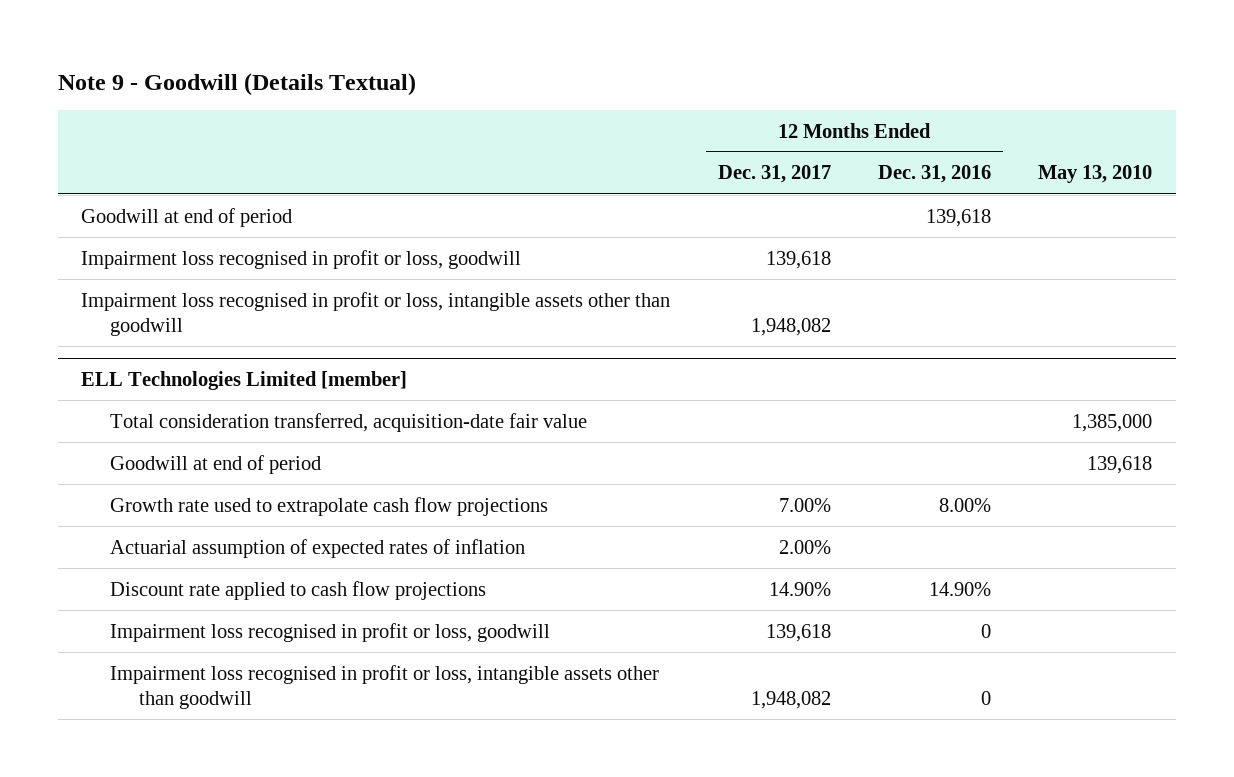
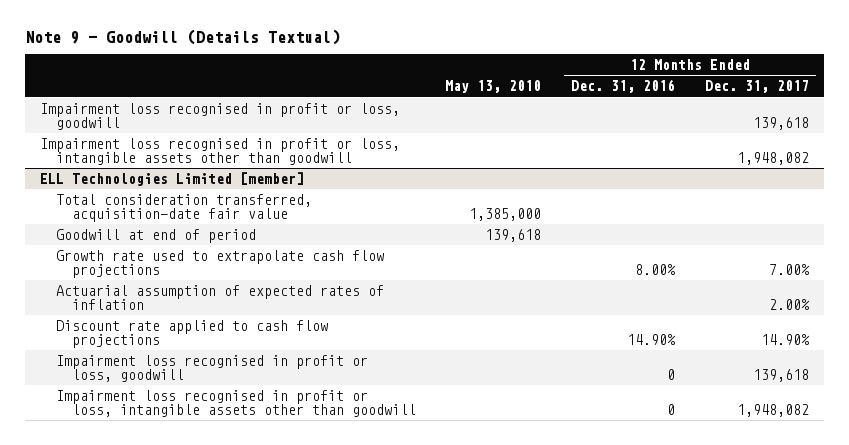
- | 12 Months Ended Dec. 31, 2017 | 12 Months Ended Dec. 31, 2016 | May 13, 2010
+ | May 13, 2010 | 12 Months Ended Dec. 31, 2016 | 12 Months Ended Dec. 31, 2017
- Goodwill at end of period | | 139,618 |

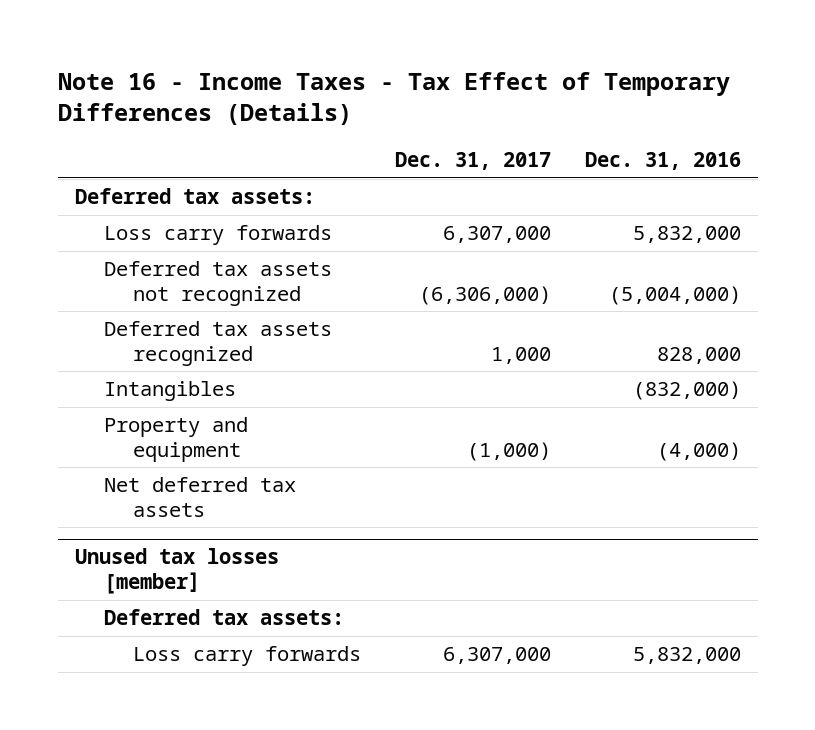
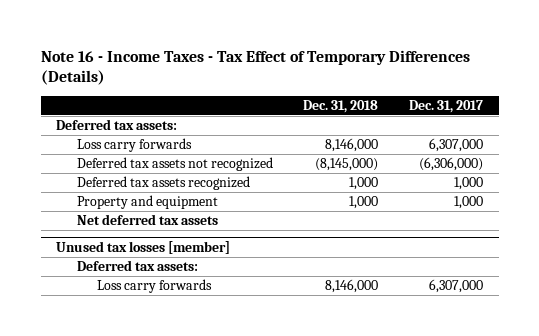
- | Dec. 31, 2017 | Dec. 31, 2016
+ | Dec. 31, 2018 | Dec. 31, 2017
- Intangibles | | (832,000)
- Property and equipment | (1,000) | (4,000)
+ Property and equipment | 1,000 | 1,000

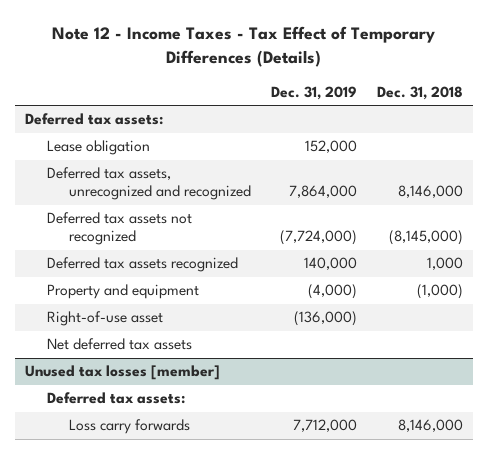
- Note 16 - Income Taxes - Tax Effect of Temporary Differences (Details)
+ Note 12 - Income Taxes - Tax Effect of Temporary Differences (Details)
- | Dec. 31, 2018 | Dec. 31, 2017
+ | Dec. 31, 2019 | Dec. 31, 2018
- Loss carry forwards | 8,146,000 | 6,307,000
+ Lease obligation | 152,000 |
+ Deferred tax assets, unrecognized and recognized | 7,864,000 | 8,146,000
- Property and equipment | 1,000 | 1,000
+ Property and equipment | (4,000) | (1,000)
+ Right-of-use asset | (136,000) |

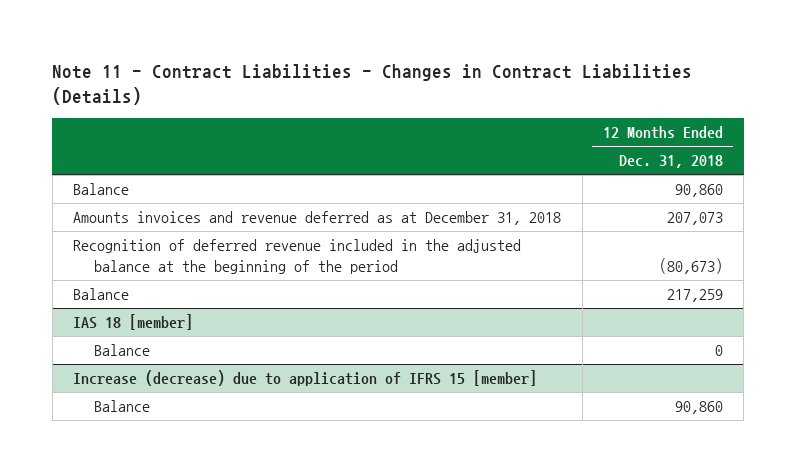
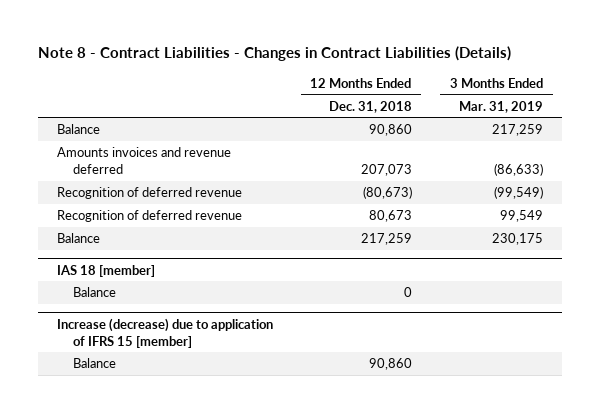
- Note 11 - Contract Liabilities - Changes in Contract Liabilities (Details)
+ Note 8 - Contract Liabilities - Changes in Contract Liabilities (Details)
- | 12 Months Ended Dec. 31, 2018
+ | 12 Months Ended Dec. 31, 2018 | 3 Months Ended Mar. 31, 2019
- Amounts invoices and revenue deferred as at December 31, 2018 | 207,073
- Recognition of deferred revenue included in the adjusted balance at the beginning of the period | (80,673)
+ Amounts invoices and revenue deferred | 207,073 | (86,633)
+ Recognition of deferred revenue | (80,673) | (99,549)
+ Recognition of deferred revenue | 80,673 | 99,549

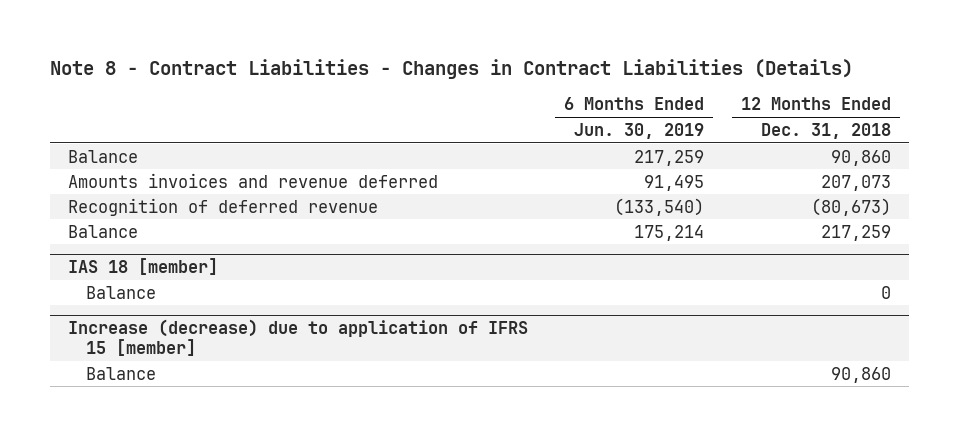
- | 12 Months Ended Dec. 31, 2018 | 3 Months Ended Mar. 31, 2019
+ | 6 Months Ended Jun. 30, 2019 | 12 Months Ended Dec. 31, 2018
- Recognition of deferred revenue | 80,673 | 99,549

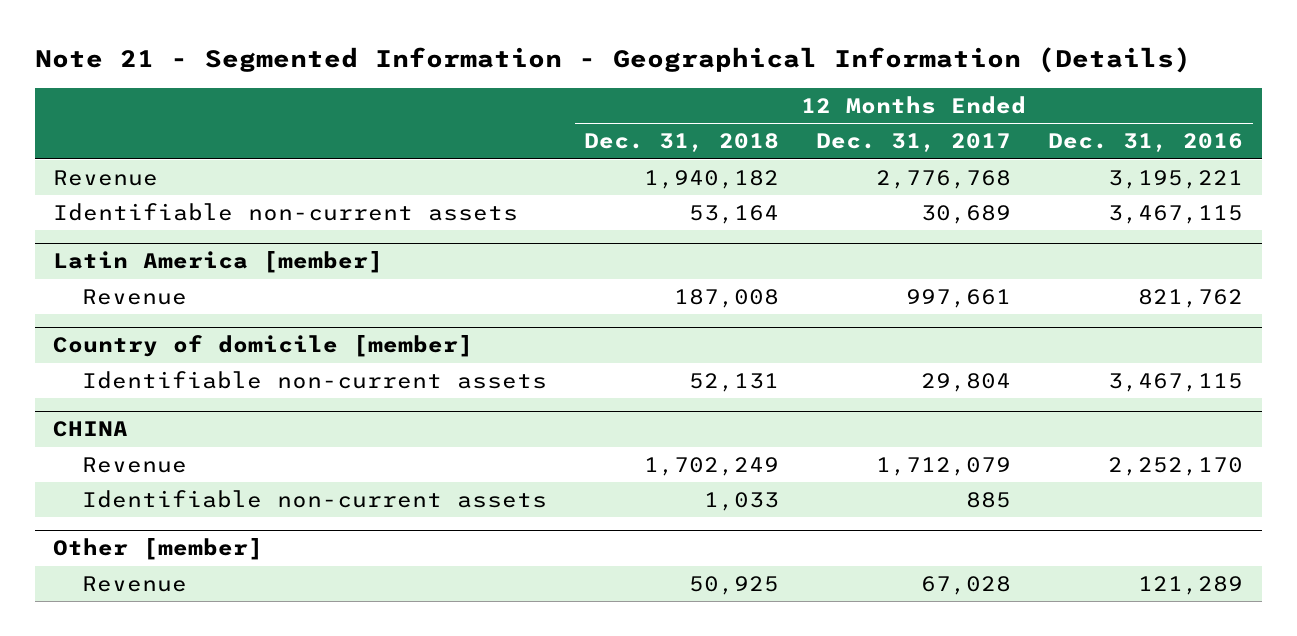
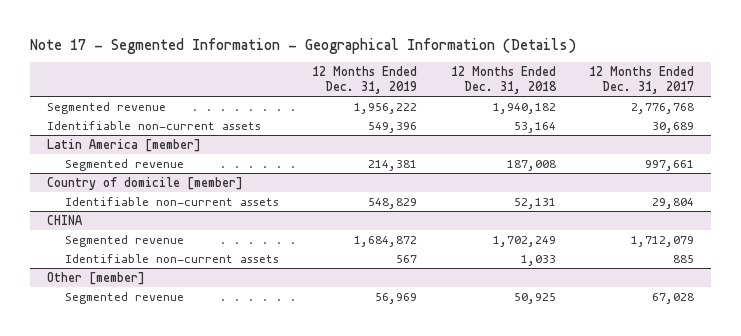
- Note 21 - Segmented Information - Geographical Information (Details)
+ Note 17 - Segmented Information - Geographical Information (Details)
- | 12 Months Ended Dec. 31, 2018 | 12 Months Ended Dec. 31, 2017 | 12 Months Ended Dec. 31, 2016
+ | 12 Months Ended Dec. 31, 2019 | 12 Months Ended Dec. 31, 2018 | 12 Months Ended Dec. 31, 2017
- Revenue | 1,940,182 | 2,776,768 | 3,195,221
+ Segmented revenue | 1,956,222 | 1,940,182 | 2,776,768
@ Latin America [member]
- Revenue | 187,008 | 997,661 | 821,762
+ Segmented revenue | 214,381 | 187,008 | 997,661
@ CHINA
- Revenue | 1,702,249 | 1,712,079 | 2,252,170
+ Segmented revenue | 1,684,872 | 1,702,249 | 1,712,079
@ Other [member]
- Revenue | 50,925 | 67,028 | 121,289
+ Segmented revenue | 56,969 | 50,925 | 67,028

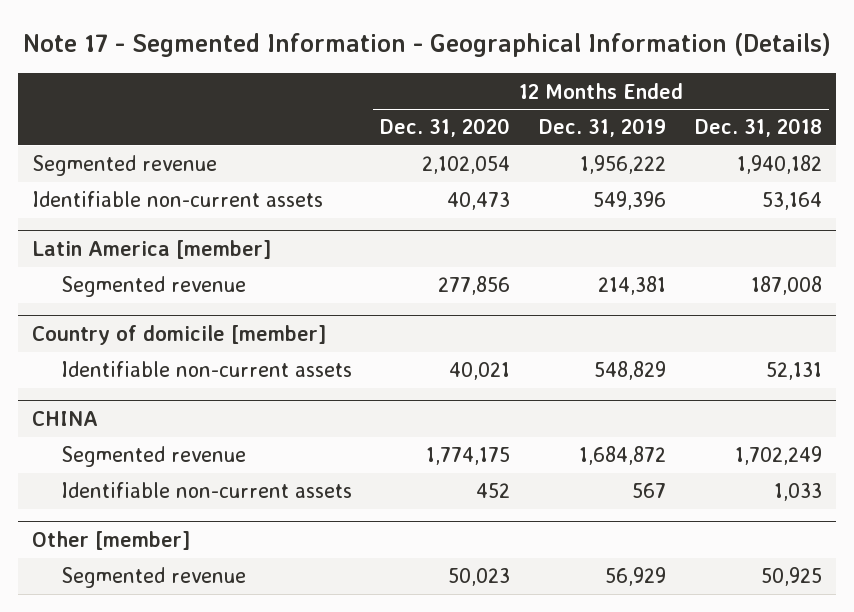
- | 12 Months Ended Dec. 31, 2019 | 12 Months Ended Dec. 31, 2018 | 12 Months Ended Dec. 31, 2017
+ | 12 Months Ended Dec. 31, 2020 | 12 Months Ended Dec. 31, 2019 | 12 Months Ended Dec. 31, 2018
@ Other [member]
- Segmented revenue | 56,969 | 50,925 | 67,028
+ Segmented revenue | 50,023 | 56,929 | 50,925

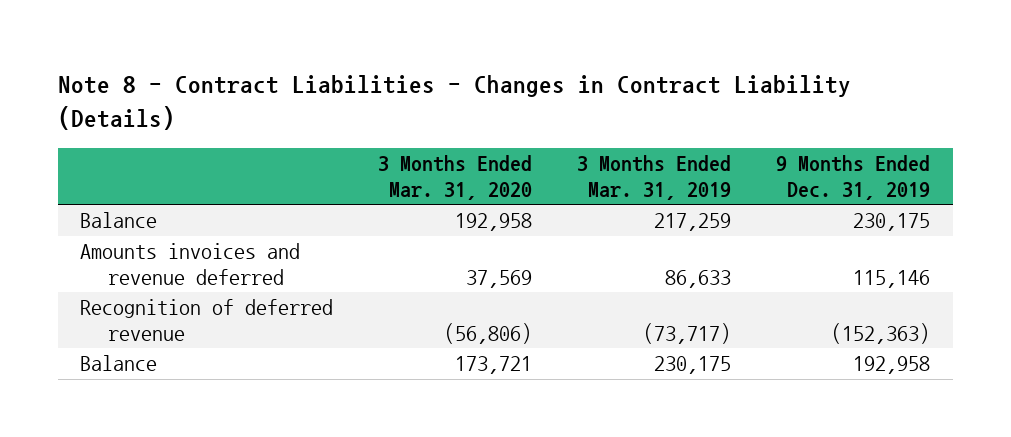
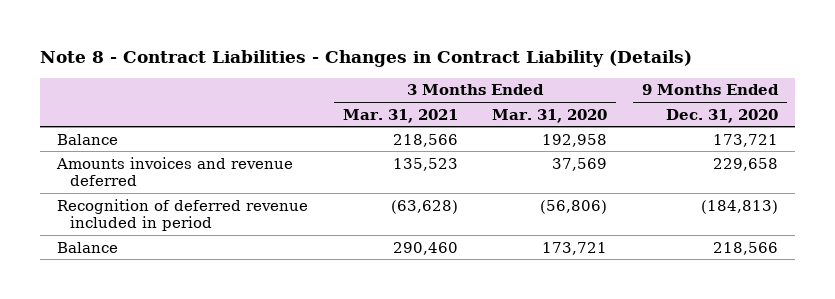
- | 3 Months Ended Mar. 31, 2020 | 3 Months Ended Mar. 31, 2019 | 9 Months Ended Dec. 31, 2019
+ | 3 Months Ended Mar. 31, 2021 | 3 Months Ended Mar. 31, 2020 | 9 Months Ended Dec. 31, 2020
- Recognition of deferred revenue | (56,806) | (73,717) | (152,363)
+ Recognition of deferred revenue included in period | (63,628) | (56,806) | (184,813)

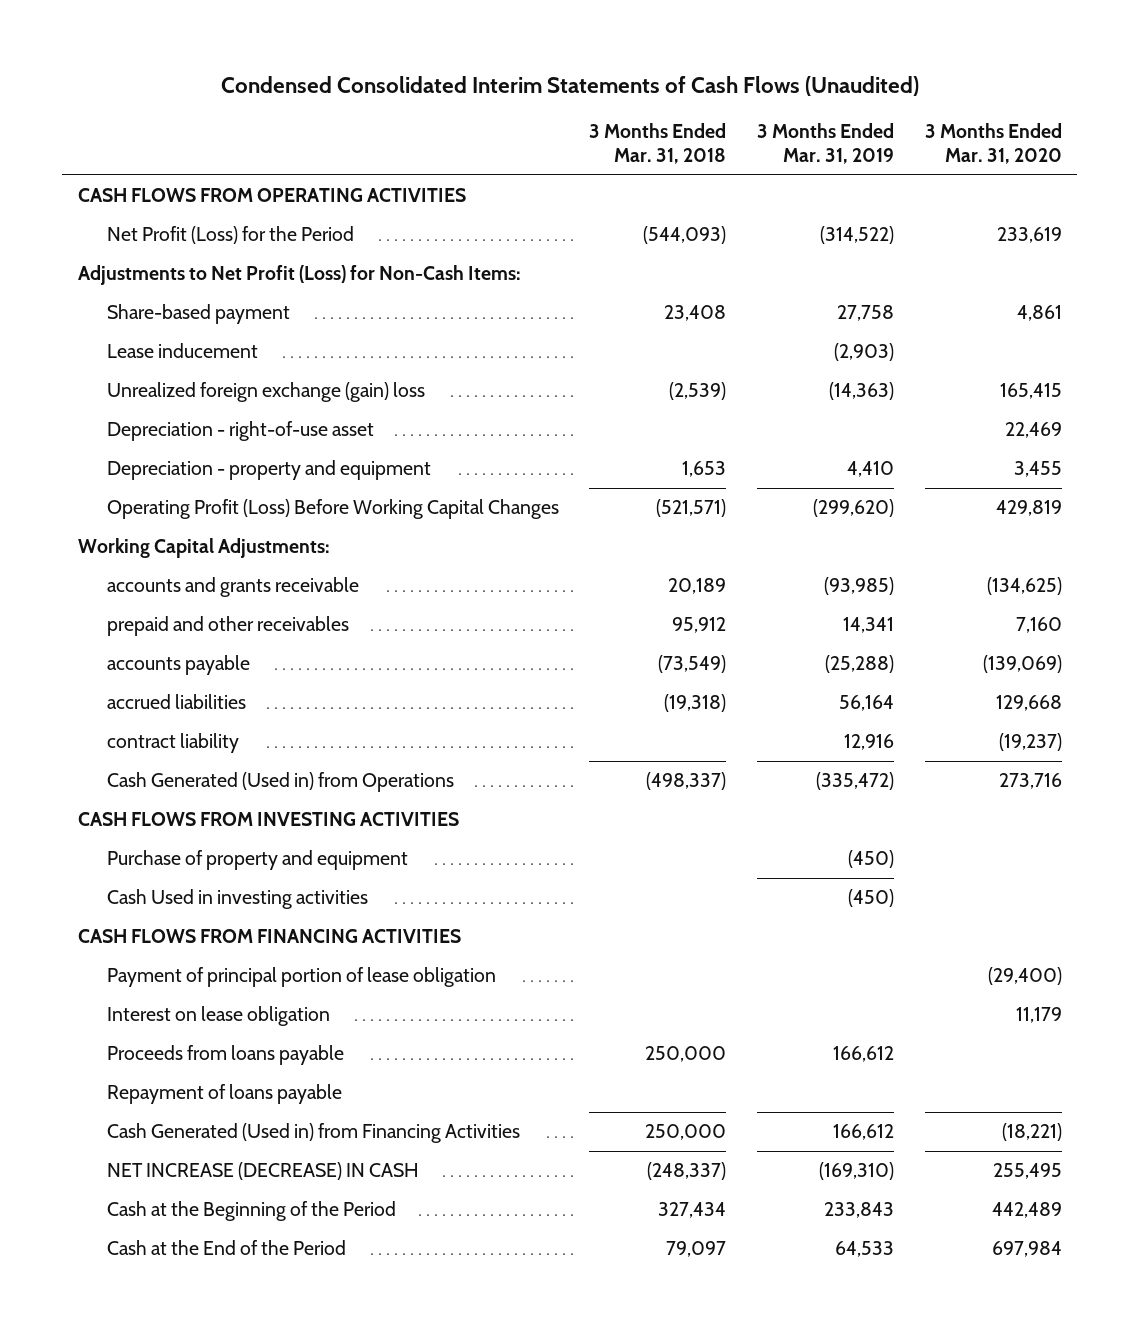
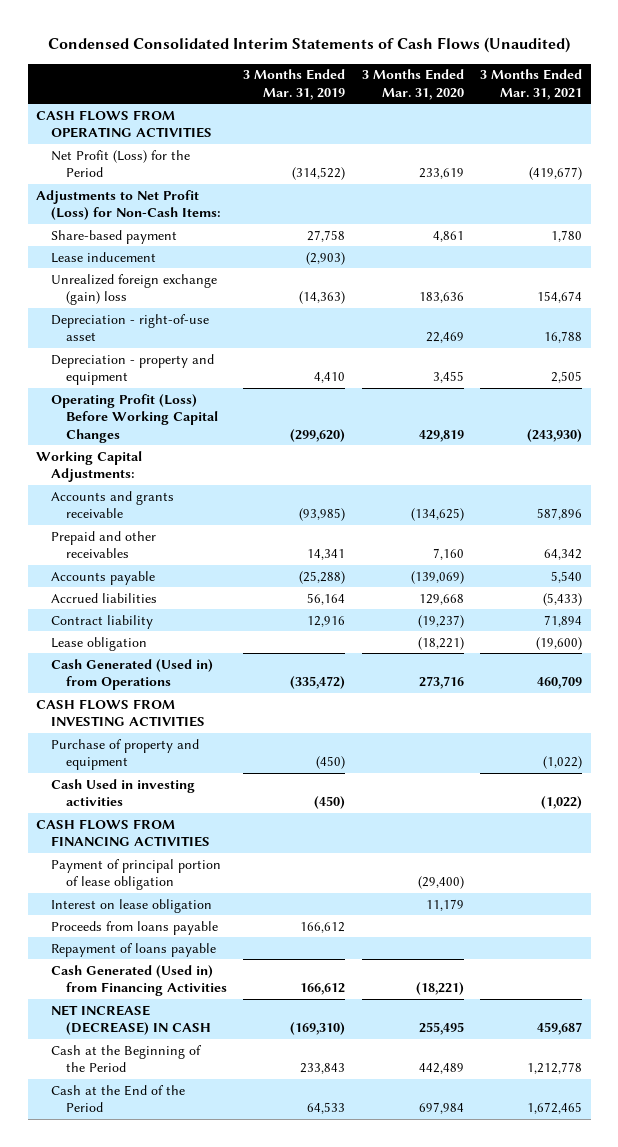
- | 3 Months Ended Mar. 31, 2018 | 3 Months Ended Mar. 31, 2019 | 3 Months Ended Mar. 31, 2020
+ | 3 Months Ended Mar. 31, 2019 | 3 Months Ended Mar. 31, 2020 | 3 Months Ended Mar. 31, 2021
- Unrealized foreign exchange (gain) loss | (2,539) | (14,363) | 165,415
+ Unrealized foreign exchange (gain) loss | (14,363) | 183,636 | 154,674
- accounts and grants receivable | 20,189 | (93,985) | (134,625)
- prepaid and other receivables | 95,912 | 14,341 | 7,160
- accounts payable | (73,549) | (25,288) | (139,069)
- accrued liabilities | (19,318) | 56,164 | 129,668
- contract liability | | 12,916 | (19,237)
+ Accounts and grants receivable | (93,985) | (134,625) | 587,896
+ Prepaid and other receivables | 14,341 | 7,160 | 64,342
+ Accounts payable | (25,288) | (139,069) | 5,540
+ Accrued liabilities | 56,164 | 129,668 | (5,433)
+ Contract liability | 12,916 | (19,237) | 71,894
+ Lease obligation | | (18,221) | (19,600)

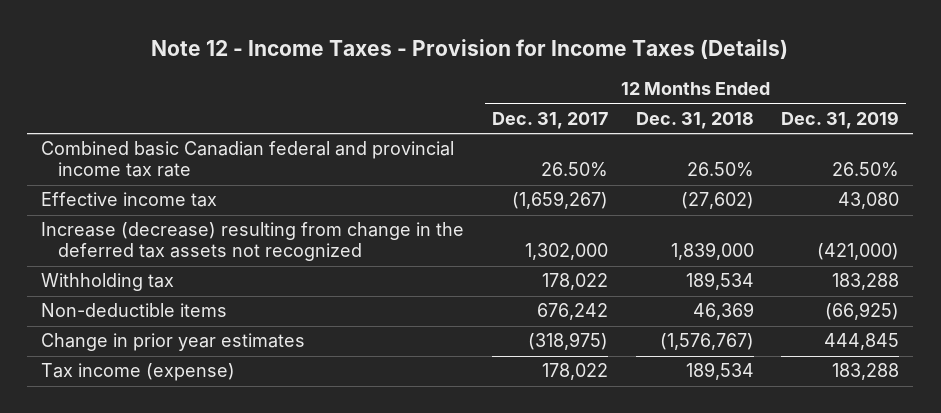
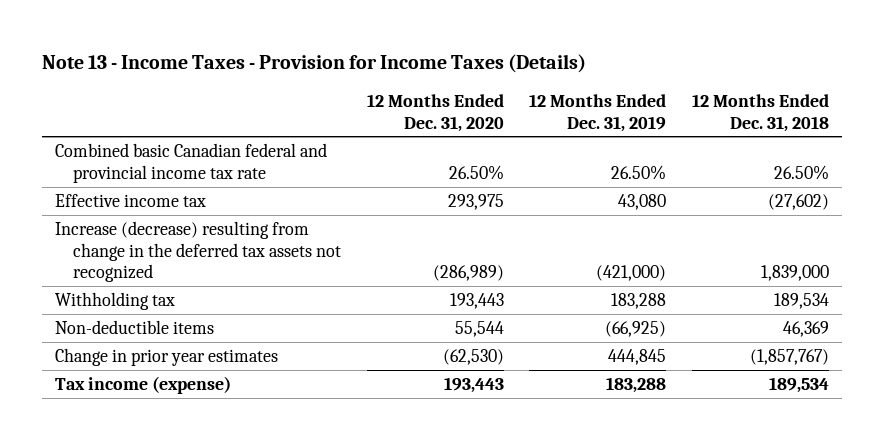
- Note 12 - Income Taxes - Provision for Income Taxes (Details)
+ Note 13 - Income Taxes - Provision for Income Taxes (Details)
- | 12 Months Ended Dec. 31, 2017 | 12 Months Ended Dec. 31, 2018 | 12 Months Ended Dec. 31, 2019
+ | 12 Months Ended Dec. 31, 2020 | 12 Months Ended Dec. 31, 2019 | 12 Months Ended Dec. 31, 2018
- Change in prior year estimates | (318,975) | (1,576,767) | 444,845
+ Change in prior year estimates | (62,530) | 444,845 | (1,857,767)

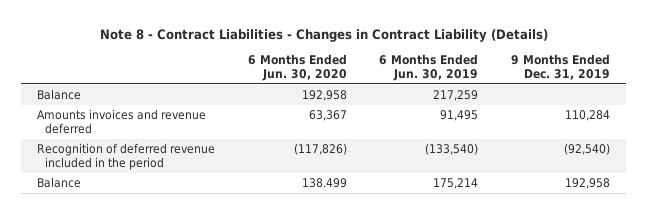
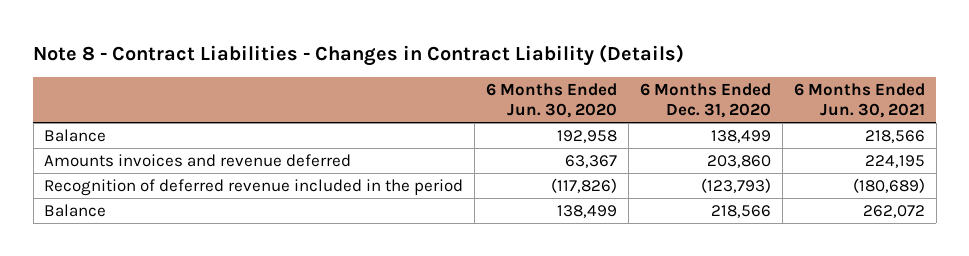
- | 6 Months Ended Jun. 30, 2020 | 6 Months Ended Jun. 30, 2019 | 9 Months Ended Dec. 31, 2019
+ | 6 Months Ended Jun. 30, 2020 | 6 Months Ended Dec. 31, 2020 | 6 Months Ended Jun. 30, 2021
- Balance | 138.499 | 175,214 | 192,958
+ Balance | 138,499 | 218,566 | 262,072

